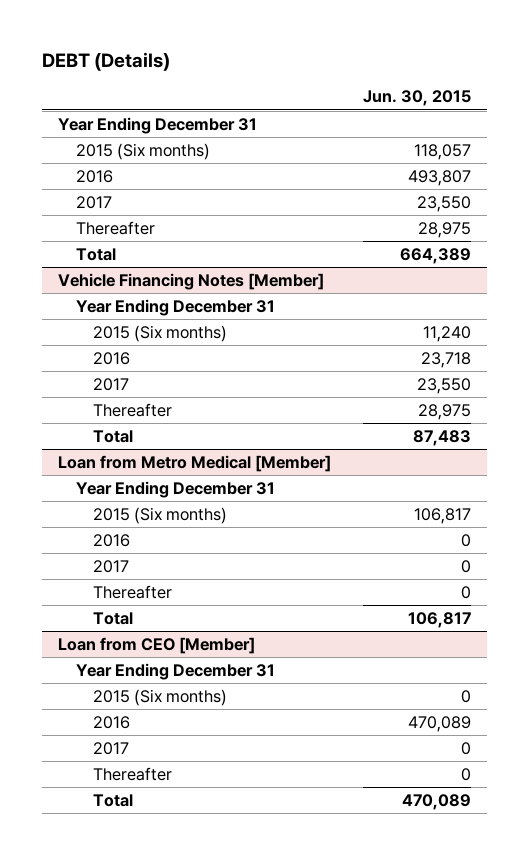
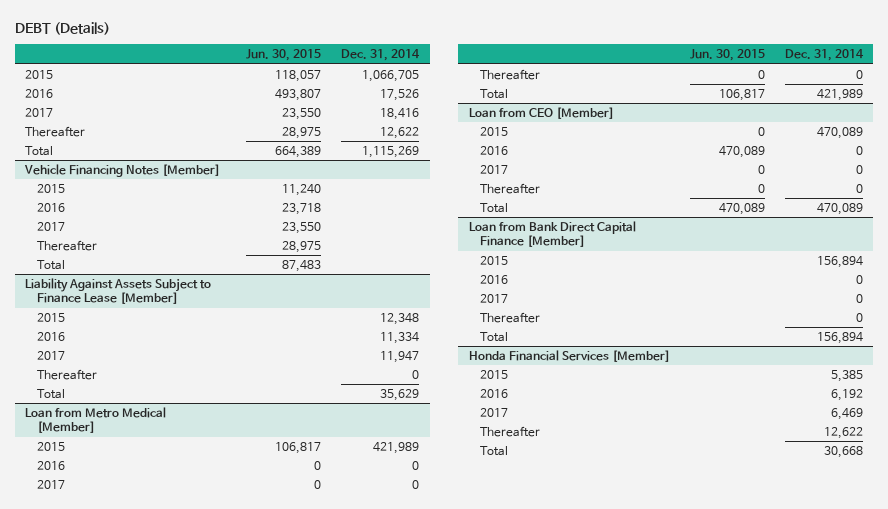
- | Jun. 30, 2015
+ | Jun. 30, 2015 | Dec. 31, 2014
- Year Ending December 31
- 2015 (Six months) | 118,057
+ 2015 | 118,057 | 1,066,705
@ Vehicle Financing Notes [Member]
- Year Ending December 31
- 2015 (Six months) | 11,240
+ 2015 | 11,240 |
+ Liability Against Assets Subject to Finance Lease [Member]
+ 2015 | | 12,348
+ 2016 | | 11,334
+ 2017 | | 11,947
+ Thereafter | | 0
+ Total | | 35,629
@ Loan from Metro Medical [Member]
- Year Ending December 31
- 2015 (Six months) | 106,817
+ 2015 | 106,817 | 421,989
@ Loan from CEO [Member]
- Year Ending December 31
- 2015 (Six months) | 0
+ 2015 | 0 | 470,089
+ Loan from Bank Direct Capital Finance [Member]
+ 2015 | | 156,894
+ 2016 | | 0
+ 2017 | | 0
+ Thereafter | | 0
+ Total | | 156,894
+ Honda Financial Services [Member]
+ 2015 | | 5,385
+ 2016 | | 6,192
+ 2017 | | 6,469
+ Thereafter | | 12,622
+ Total | | 30,668

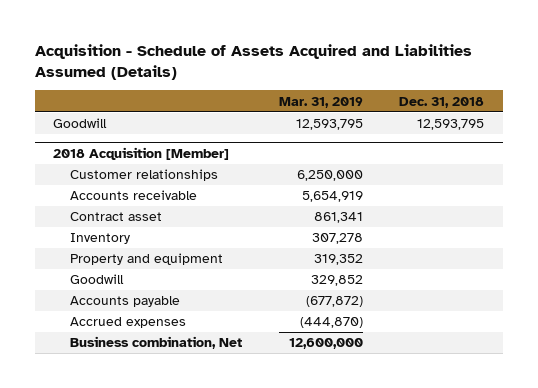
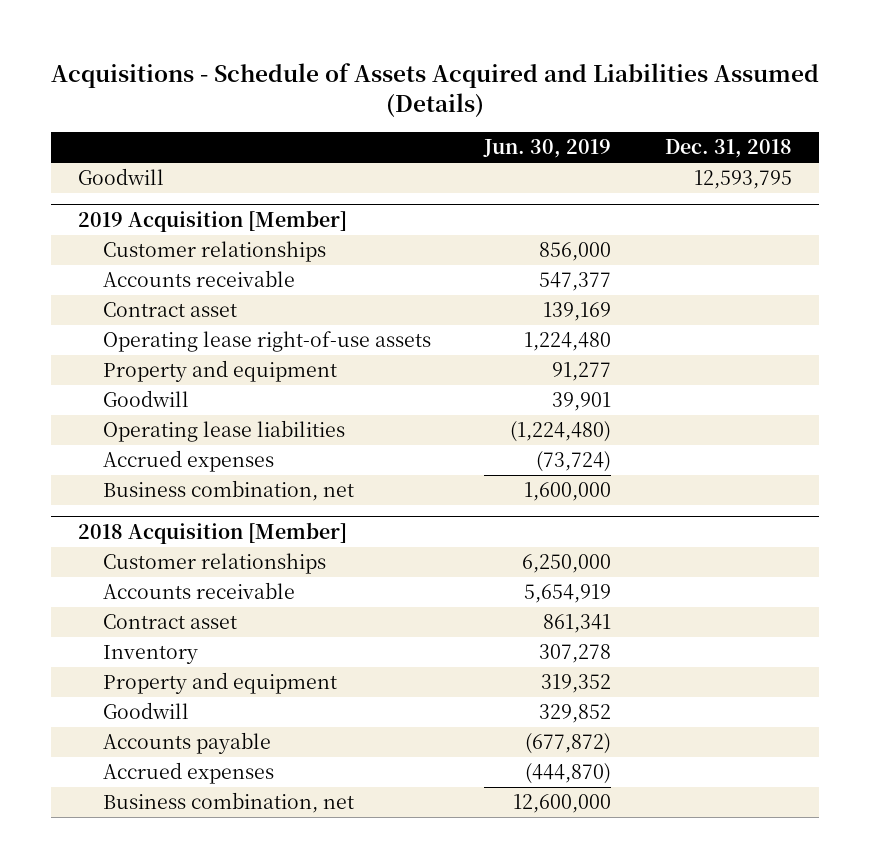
- Acquisition - Schedule of Assets Acquired and Liabilities Assumed (Details)
+ Acquisitions - Schedule of Assets Acquired and Liabilities Assumed (Details)
- | Mar. 31, 2019 | Dec. 31, 2018
+ | Jun. 30, 2019 | Dec. 31, 2018
+ 2019 Acquisition [Member]
+ Customer relationships | 856,000 |
+ Accounts receivable | 547,377 |
+ Contract asset | 139,169 |
+ Operating lease right-of-use assets | 1,224,480 |
+ Property and equipment | 91,277 |
+ Goodwill | 39,901 |
+ Operating lease liabilities | (1,224,480) |
+ Accrued expenses | (73,724) |
+ Business combination, net | 1,600,000 |
@ 2018 Acquisition [Member]
- Business combination, Net | 12,600,000 |
+ Business combination, net | 12,600,000 |

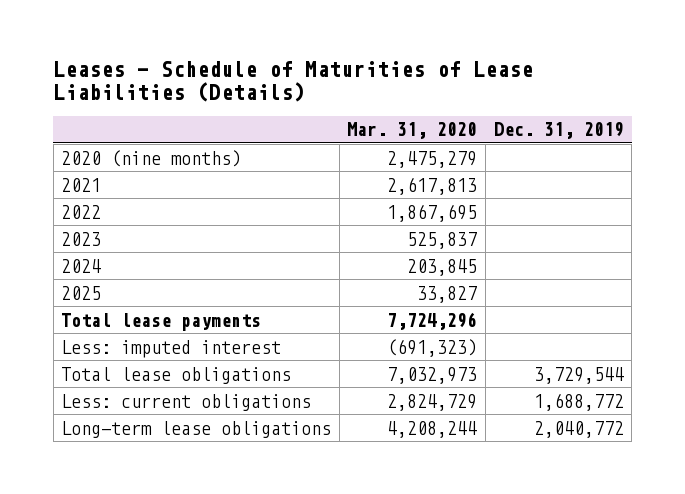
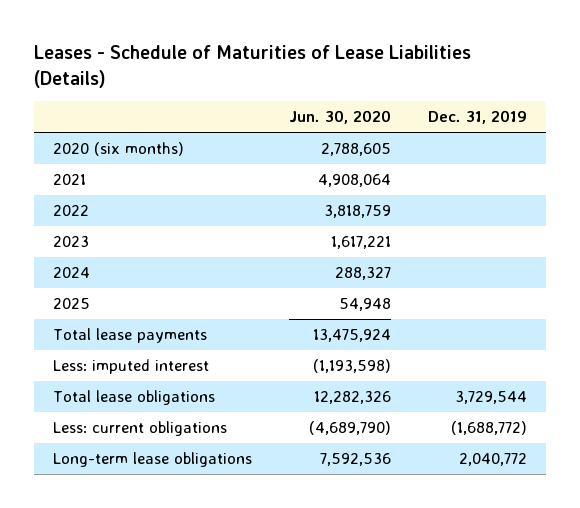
- | Mar. 31, 2020 | Dec. 31, 2019
+ | Jun. 30, 2020 | Dec. 31, 2019
- 2020 (nine months) | 2,475,279 |
+ 2020 (six months) | 2,788,605 |
- Less: current obligations | 2,824,729 | 1,688,772
+ Less: current obligations | (4,689,790) | (1,688,772)

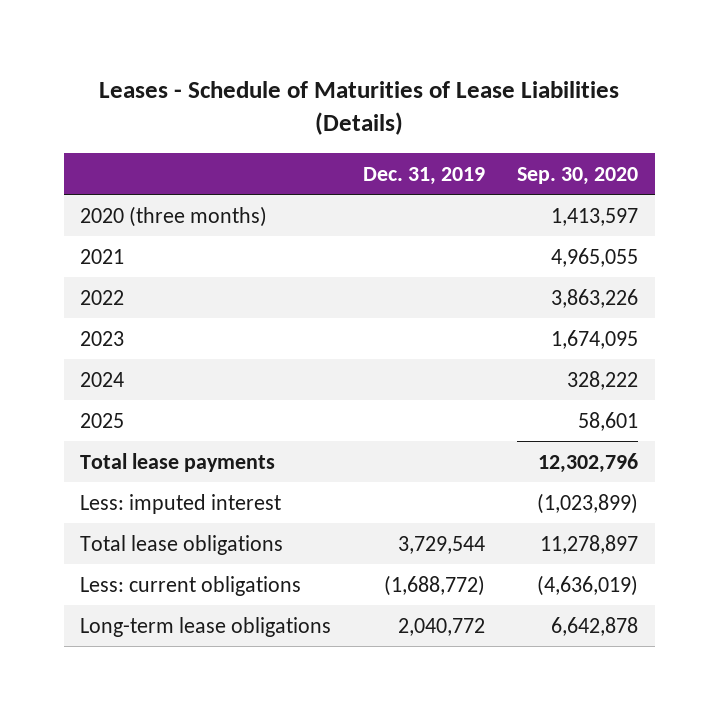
- | Jun. 30, 2020 | Dec. 31, 2019
+ | Dec. 31, 2019 | Sep. 30, 2020
- 2020 (six months) | 2,788,605 |
+ 2020 (three months) | | 1,413,597

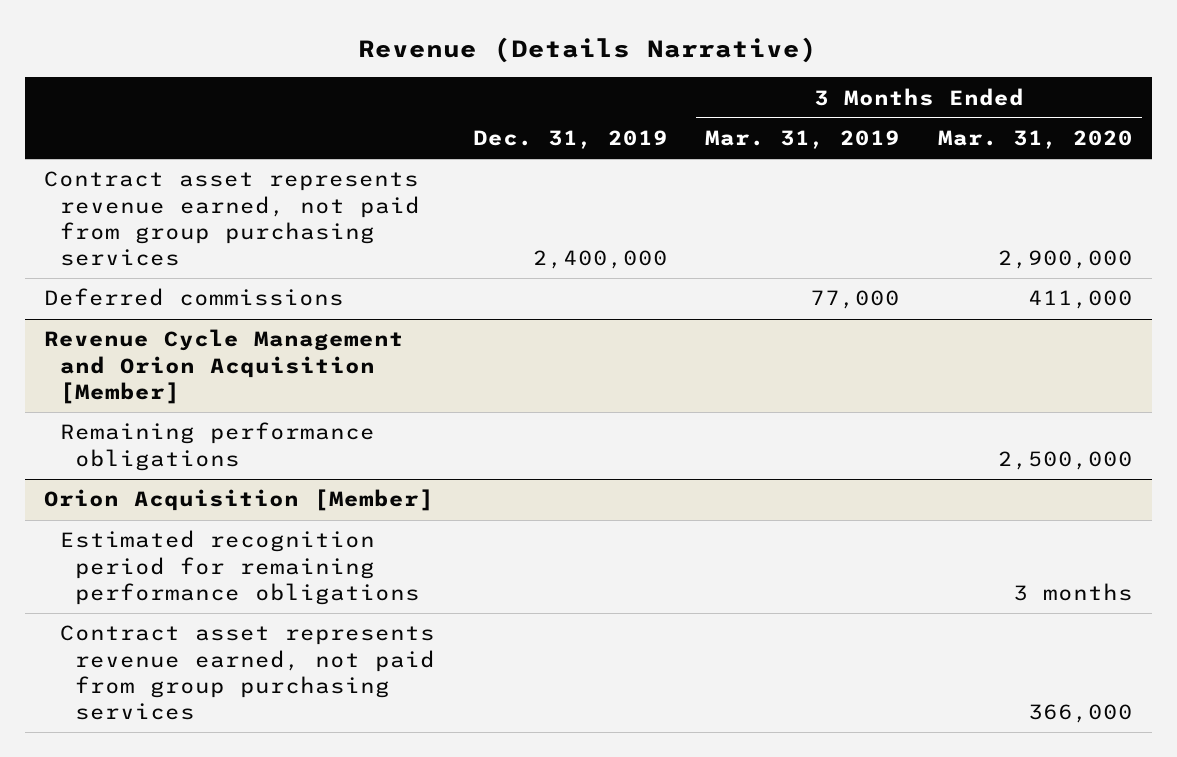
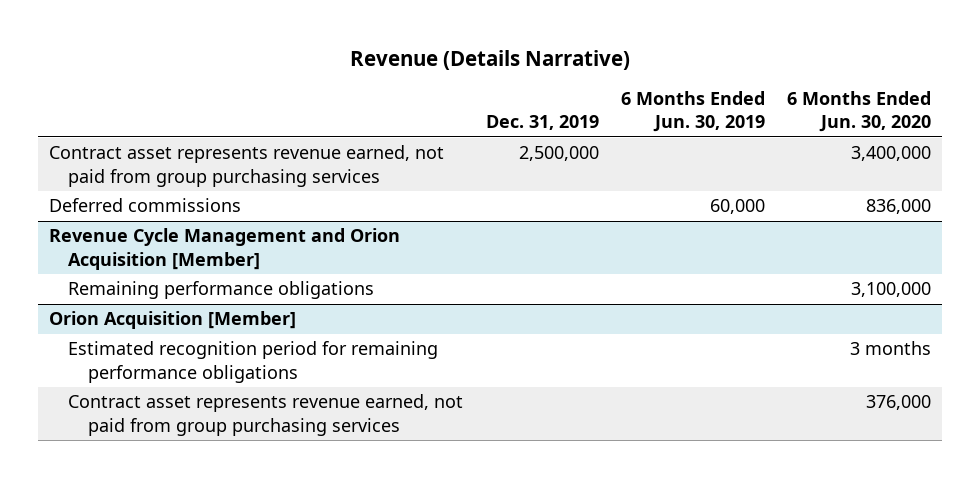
- | Dec. 31, 2019 | 3 Months Ended Mar. 31, 2019 | 3 Months Ended Mar. 31, 2020
+ | Dec. 31, 2019 | 6 Months Ended Jun. 30, 2019 | 6 Months Ended Jun. 30, 2020
- Contract asset represents revenue earned, not paid from group purchasing services | 2,400,000 | | 2,900,000
+ Contract asset represents revenue earned, not paid from group purchasing services | 2,500,000 | | 3,400,000

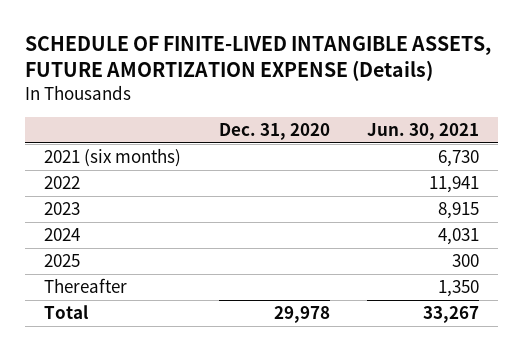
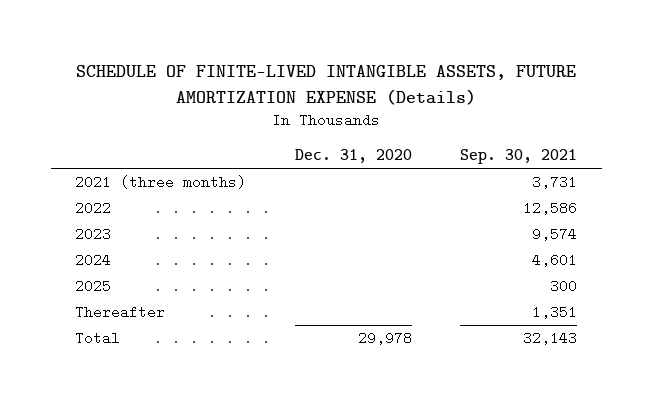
- | Dec. 31, 2020 | Jun. 30, 2021
+ | Dec. 31, 2020 | Sep. 30, 2021
- 2021 (six months) | | 6,730
+ 2021 (three months) | | 3,731

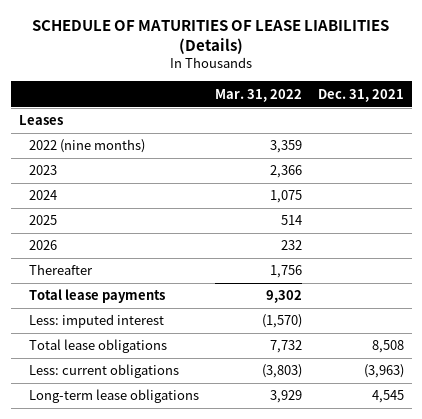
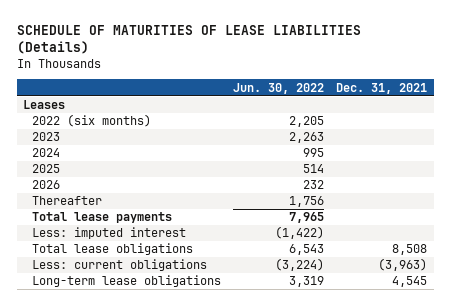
- | Mar. 31, 2022 | Dec. 31, 2021
+ | Jun. 30, 2022 | Dec. 31, 2021
- 2022 (nine months) | 3,359 |
+ 2022 (six months) | 2,205 |

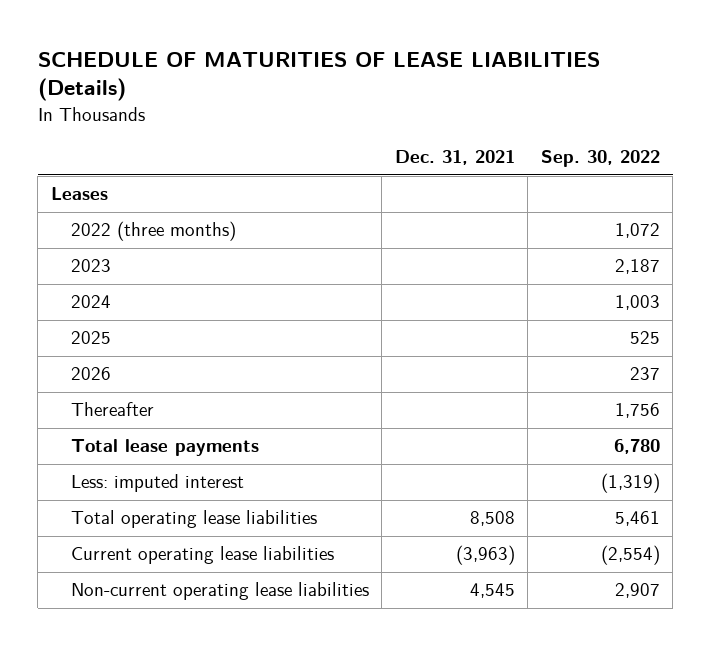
- | Jun. 30, 2022 | Dec. 31, 2021
+ | Dec. 31, 2021 | Sep. 30, 2022
- 2022 (six months) | 2,205 |
+ 2022 (three months) | | 1,072
- Total lease obligations | 6,543 | 8,508
- Less: current obligations | (3,224) | (3,963)
- Long-term lease obligations | 3,319 | 4,545
+ Total operating lease liabilities | 8,508 | 5,461
+ Current operating lease liabilities | (3,963) | (2,554)
+ Non-current operating lease liabilities | 4,545 | 2,907

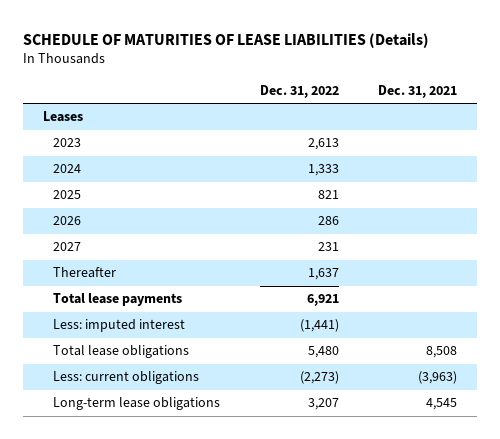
- | Dec. 31, 2021 | Sep. 30, 2022
+ | Dec. 31, 2022 | Dec. 31, 2021
- 2022 (three months) | | 1,072
+ 2027 | 231 |
- Total operating lease liabilities | 8,508 | 5,461
- Current operating lease liabilities | (3,963) | (2,554)
- Non-current operating lease liabilities | 4,545 | 2,907
+ Total lease obligations | 5,480 | 8,508
+ Less: current obligations | (2,273) | (3,963)
+ Long-term lease obligations | 3,207 | 4,545

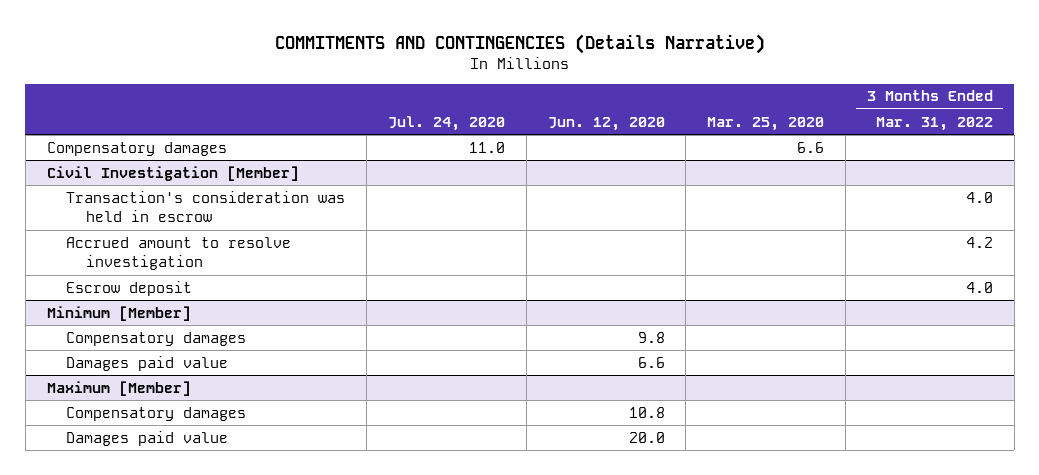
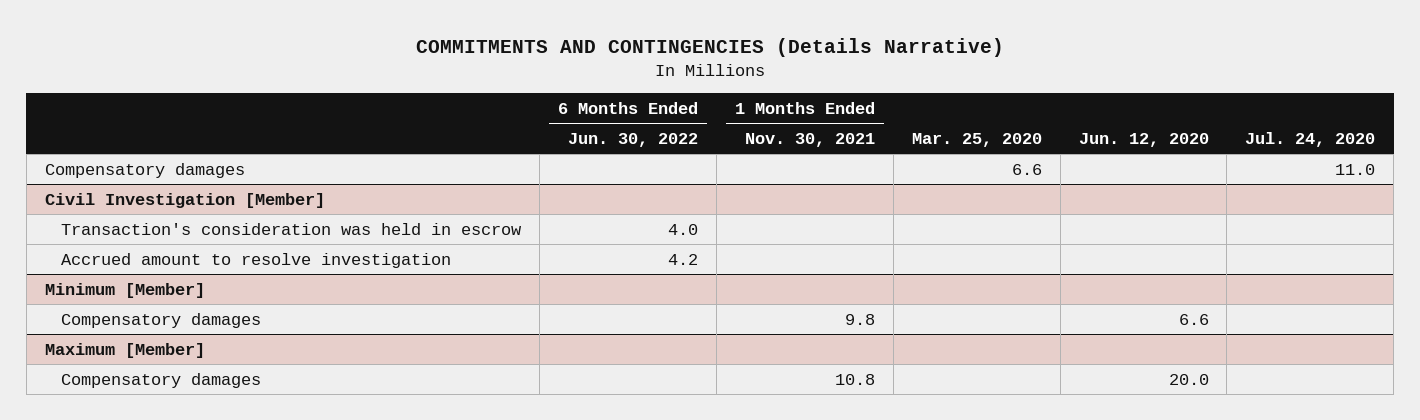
- | Jul. 24, 2020 | Jun. 12, 2020 | Mar. 25, 2020 | 3 Months Ended Mar. 31, 2022
+ | 6 Months Ended Jun. 30, 2022 | 1 Months Ended Nov. 30, 2021 | Mar. 25, 2020 | Jun. 12, 2020 | Jul. 24, 2020
@ Civil Investigation [Member]
- Escrow deposit | | | | 4.0
@ Minimum [Member]
- Compensatory damages | | 9.8 | |
- Damages paid value | | 6.6 | |
+ Compensatory damages | | 9.8 | | 6.6 |
@ Maximum [Member]
- Compensatory damages | | 10.8 | |
- Damages paid value | | 20.0 | |
+ Compensatory damages | | 10.8 | | 20.0 |

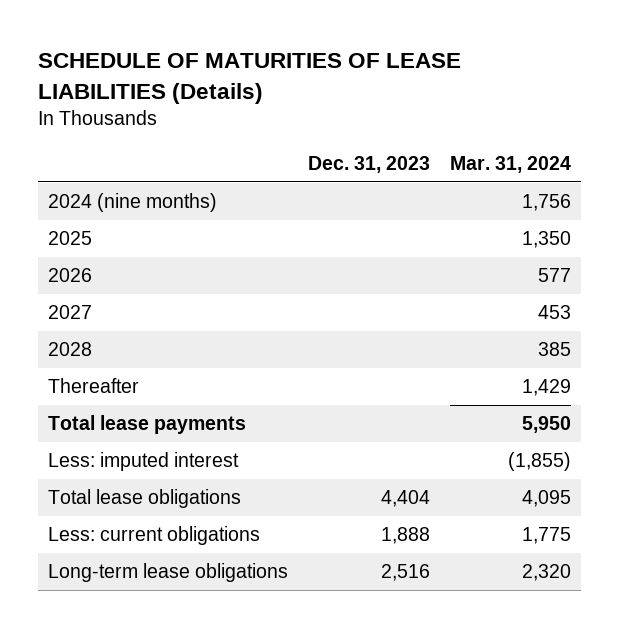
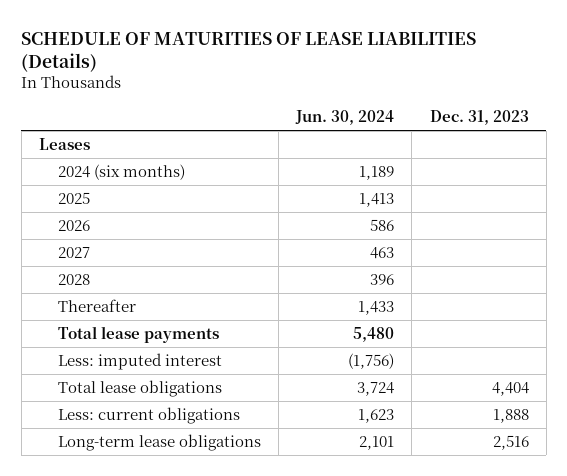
- | Dec. 31, 2023 | Mar. 31, 2024
+ | Jun. 30, 2024 | Dec. 31, 2023
- 2024 (nine months) | | 1,756
+ Leases
+ 2024 (six months) | 1,189 |

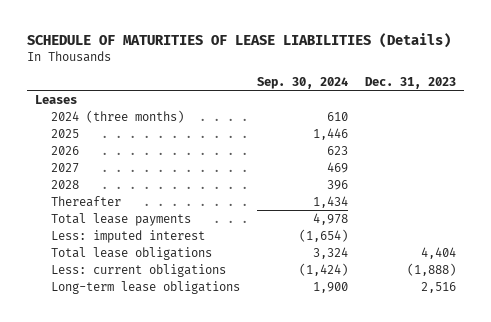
- | Jun. 30, 2024 | Dec. 31, 2023
+ | Sep. 30, 2024 | Dec. 31, 2023
- 2024 (six months) | 1,189 |
+ 2024 (three months) | 610 |
- Less: current obligations | 1,623 | 1,888
+ Less: current obligations | (1,424) | (1,888)

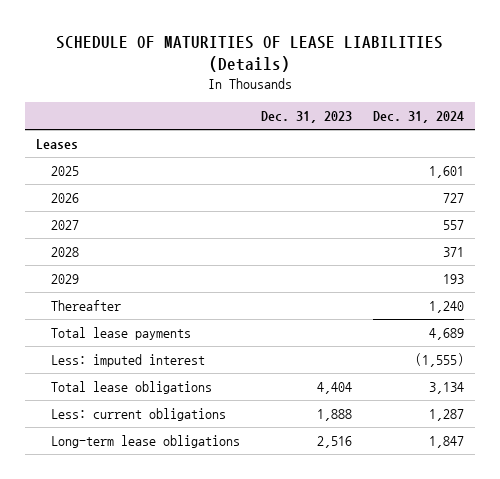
- | Sep. 30, 2024 | Dec. 31, 2023
+ | Dec. 31, 2023 | Dec. 31, 2024
- 2024 (three months) | 610 |
+ 2029 | | 193
- Less: current obligations | (1,424) | (1,888)
+ Less: current obligations | 1,888 | 1,287

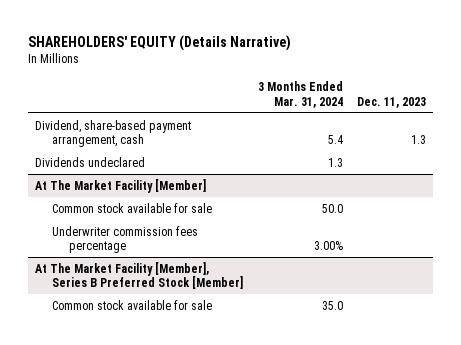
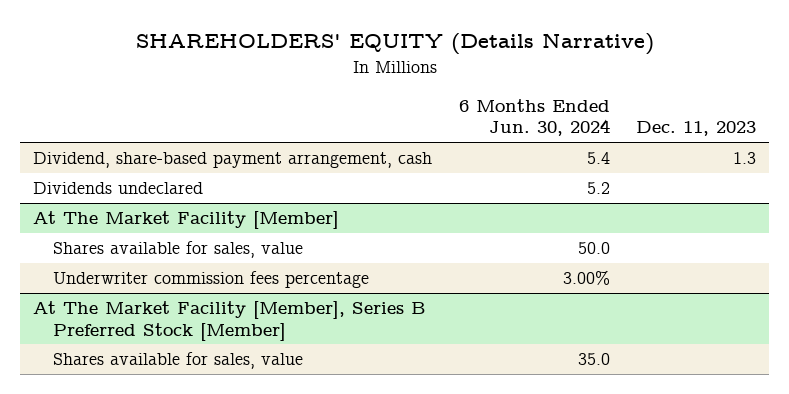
- | 3 Months Ended Mar. 31, 2024 | Dec. 11, 2023
+ | 6 Months Ended Jun. 30, 2024 | Dec. 11, 2023
@ At The Market Facility [Member]
- Common stock available for sale | 50.0 |
+ Shares available for sales, value | 50.0 |
@ At The Market Facility [Member], Series B Preferred Stock [Member]
- Common stock available for sale | 35.0 |
+ Shares available for sales, value | 35.0 |

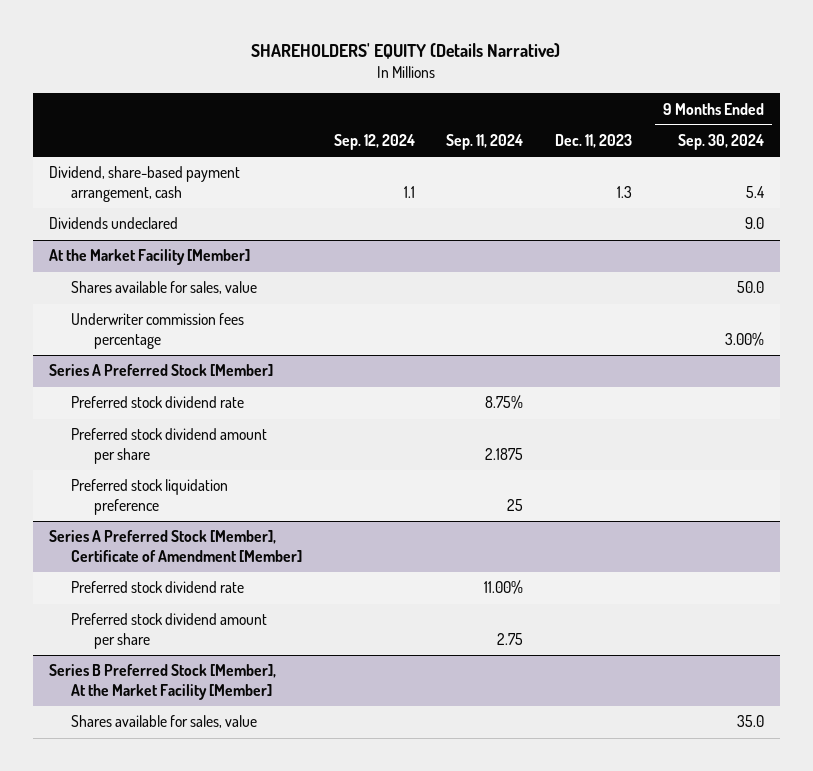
- | 6 Months Ended Jun. 30, 2024 | Dec. 11, 2023
+ | Sep. 12, 2024 | Sep. 11, 2024 | Dec. 11, 2023 | 9 Months Ended Sep. 30, 2024
- At The Market Facility [Member]
+ At the Market Facility [Member]
- At The Market Facility [Member], Series B Preferred Stock [Member]
+ Series A Preferred Stock [Member]
+ Preferred stock dividend rate | | 8.75% | |
+ Preferred stock dividend amount per share | | 2.1875 | |
+ Preferred stock liquidation preference | | 25 | |
+ Series A Preferred Stock [Member], Certificate of Amendment [Member]
+ Preferred stock dividend rate | | 11.00% | |
+ Preferred stock dividend amount per share | | 2.75 | |
+ Series B Preferred Stock [Member], At the Market Facility [Member]

